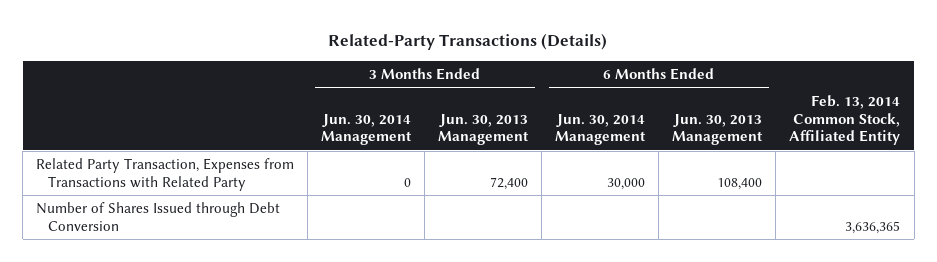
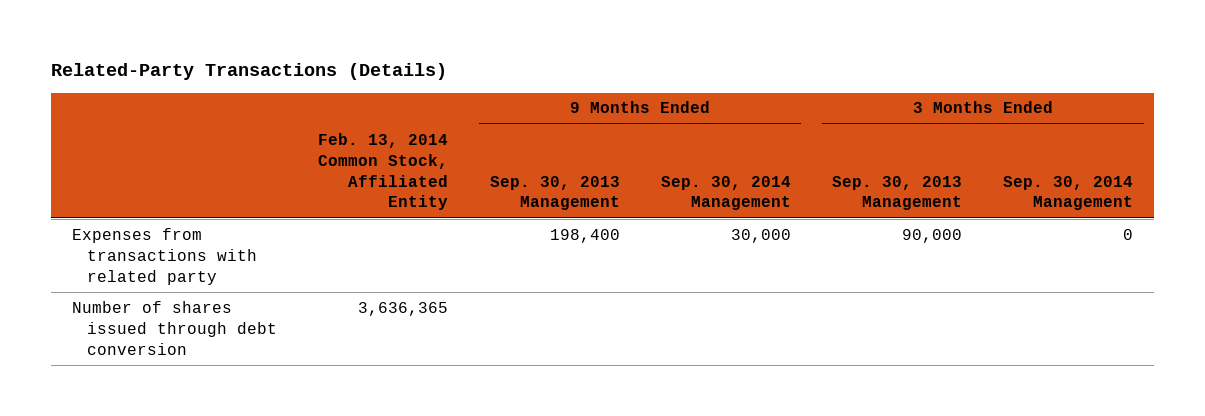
- | 3 Months Ended Jun. 30, 2014 Management | 3 Months Ended Jun. 30, 2013 Management | 6 Months Ended Jun. 30, 2014 Management | 6 Months Ended Jun. 30, 2013 Management | Feb. 13, 2014 Common Stock, Affiliated Entity
+ | Feb. 13, 2014 Common Stock, Affiliated Entity | 9 Months Ended Sep. 30, 2013 Management | 9 Months Ended Sep. 30, 2014 Management | 3 Months Ended Sep. 30, 2013 Management | 3 Months Ended Sep. 30, 2014 Management
- Related Party Transaction, Expenses from Transactions with Related Party | 0 | 72,400 | 30,000 | 108,400 |
- Number of Shares Issued through Debt Conversion | | | | | 3,636,365
+ Expenses from transactions with related party | | 198,400 | 30,000 | 90,000 | 0
+ Number of shares issued through debt conversion | 3,636,365 | | | |

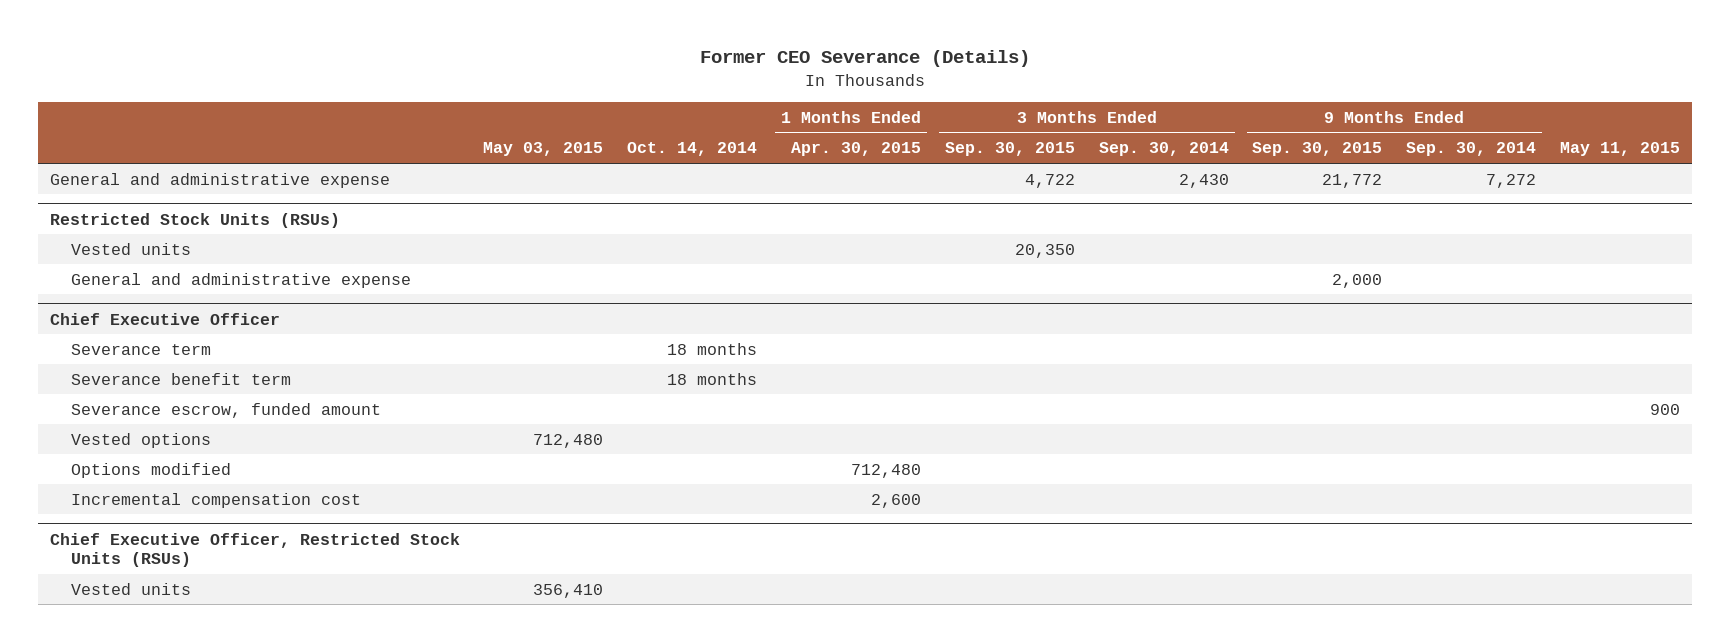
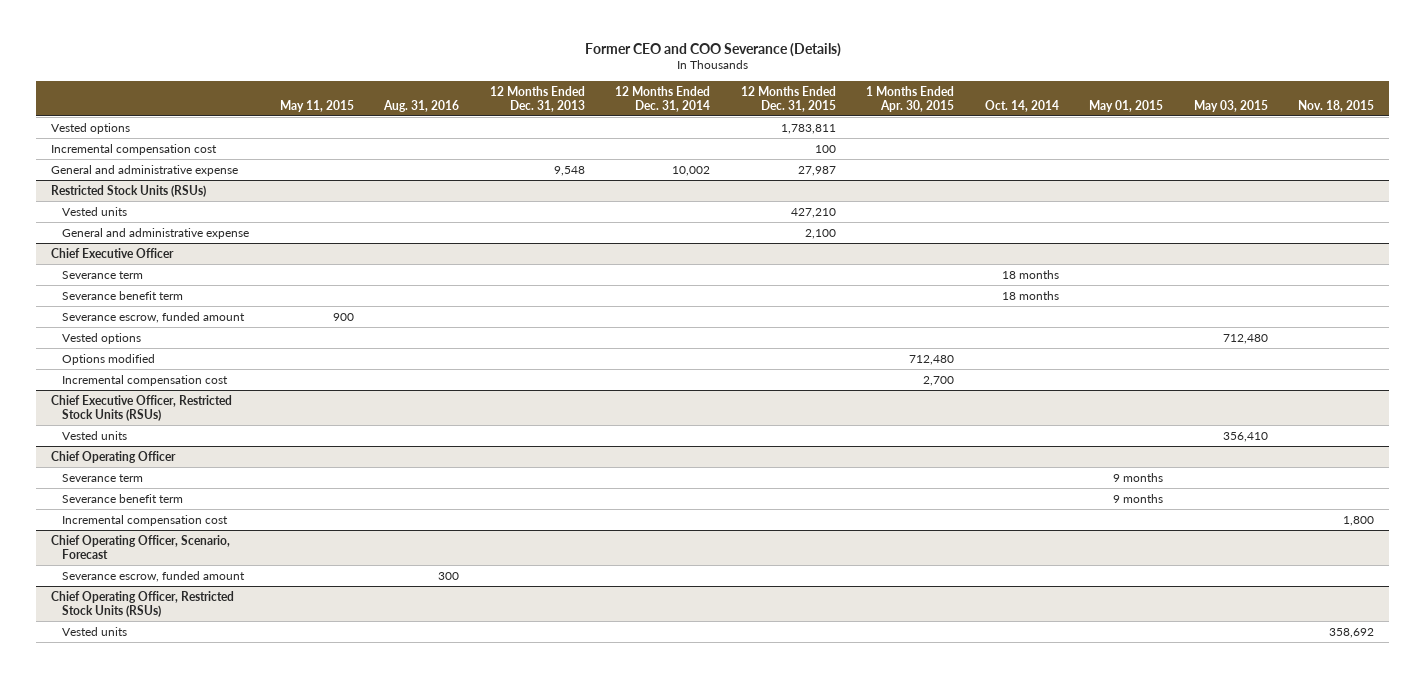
- Former CEO Severance (Details)
+ Former CEO and COO Severance (Details)
- | May 03, 2015 | Oct. 14, 2014 | 1 Months Ended Apr. 30, 2015 | 3 Months Ended Sep. 30, 2015 | 3 Months Ended Sep. 30, 2014 | 9 Months Ended Sep. 30, 2015 | 9 Months Ended Sep. 30, 2014 | May 11, 2015
+ | May 11, 2015 | Aug. 31, 2016 | 12 Months Ended Dec. 31, 2013 | 12 Months Ended Dec. 31, 2014 | 12 Months Ended Dec. 31, 2015 | 1 Months Ended Apr. 30, 2015 | Oct. 14, 2014 | May 01, 2015 | May 03, 2015 | Nov. 18, 2015
+ Vested options | | | | | 1,783,811 | | | | |
+ Incremental compensation cost | | | | | 100 | | | | |
@ Chief Executive Officer
- Incremental compensation cost | | | 2,600 | | | | |
+ Incremental compensation cost | | | | | | 2,700 | | | |
+ Chief Operating Officer
+ Severance term | | | | | | | | 9 months | |
+ Severance benefit term | | | | | | | | 9 months | |
+ Incremental compensation cost | | | | | | | | | | 1,800
+ Chief Operating Officer, Scenario, Forecast
+ Severance escrow, funded amount | | 300 | | | | | | | |
+ Chief Operating Officer, Restricted Stock Units (RSUs)
+ Vested units | | | | | | | | | | 358,692

